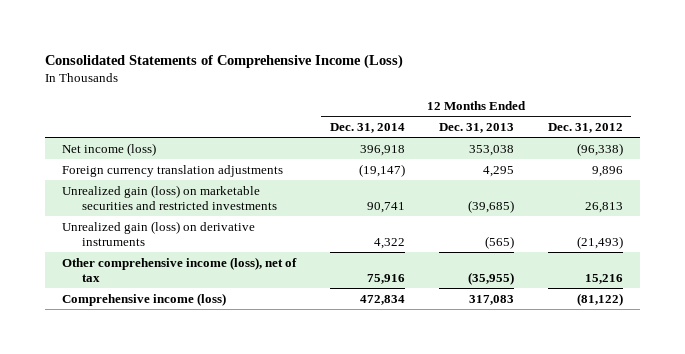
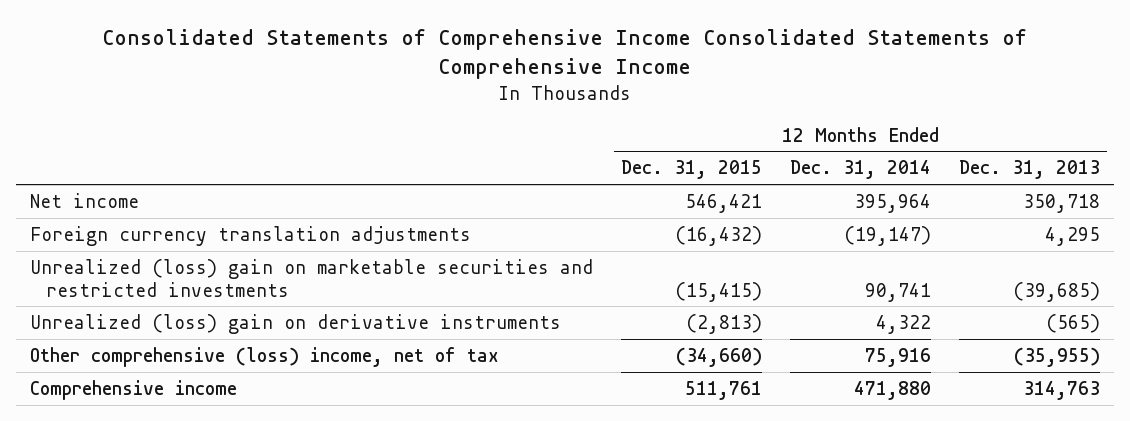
- Consolidated Statements of Comprehensive Income (Loss)
+ Consolidated Statements of Comprehensive Income Consolidated Statements of Comprehensive Income
- | 12 Months Ended Dec. 31, 2014 | 12 Months Ended Dec. 31, 2013 | 12 Months Ended Dec. 31, 2012
+ | 12 Months Ended Dec. 31, 2015 | 12 Months Ended Dec. 31, 2014 | 12 Months Ended Dec. 31, 2013
- Net income (loss) | 396,918 | 353,038 | (96,338)
+ Net income | 546,421 | 395,964 | 350,718
- Unrealized gain (loss) on marketable securities and restricted investments | 90,741 | (39,685) | 26,813
- Unrealized gain (loss) on derivative instruments | 4,322 | (565) | (21,493)
- Other comprehensive income (loss), net of tax | 75,916 | (35,955) | 15,216
- Comprehensive income (loss) | 472,834 | 317,083 | (81,122)
+ Unrealized (loss) gain on marketable securities and restricted investments | (15,415) | 90,741 | (39,685)
+ Unrealized (loss) gain on derivative instruments | (2,813) | 4,322 | (565)
+ Other comprehensive (loss) income, net of tax | (34,660) | 75,916 | (35,955)
+ Comprehensive income | 511,761 | 471,880 | 314,763

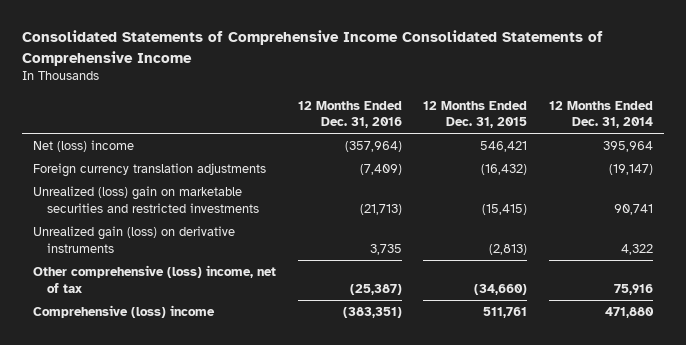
- | 12 Months Ended Dec. 31, 2015 | 12 Months Ended Dec. 31, 2014 | 12 Months Ended Dec. 31, 2013
+ | 12 Months Ended Dec. 31, 2016 | 12 Months Ended Dec. 31, 2015 | 12 Months Ended Dec. 31, 2014
- Net income | 546,421 | 395,964 | 350,718
+ Net (loss) income | (357,964) | 546,421 | 395,964
- Unrealized (loss) gain on derivative instruments | (2,813) | 4,322 | (565)
+ Unrealized gain (loss) on derivative instruments | 3,735 | (2,813) | 4,322
- Comprehensive income | 511,761 | 471,880 | 314,763
+ Comprehensive (loss) income | (383,351) | 511,761 | 471,880

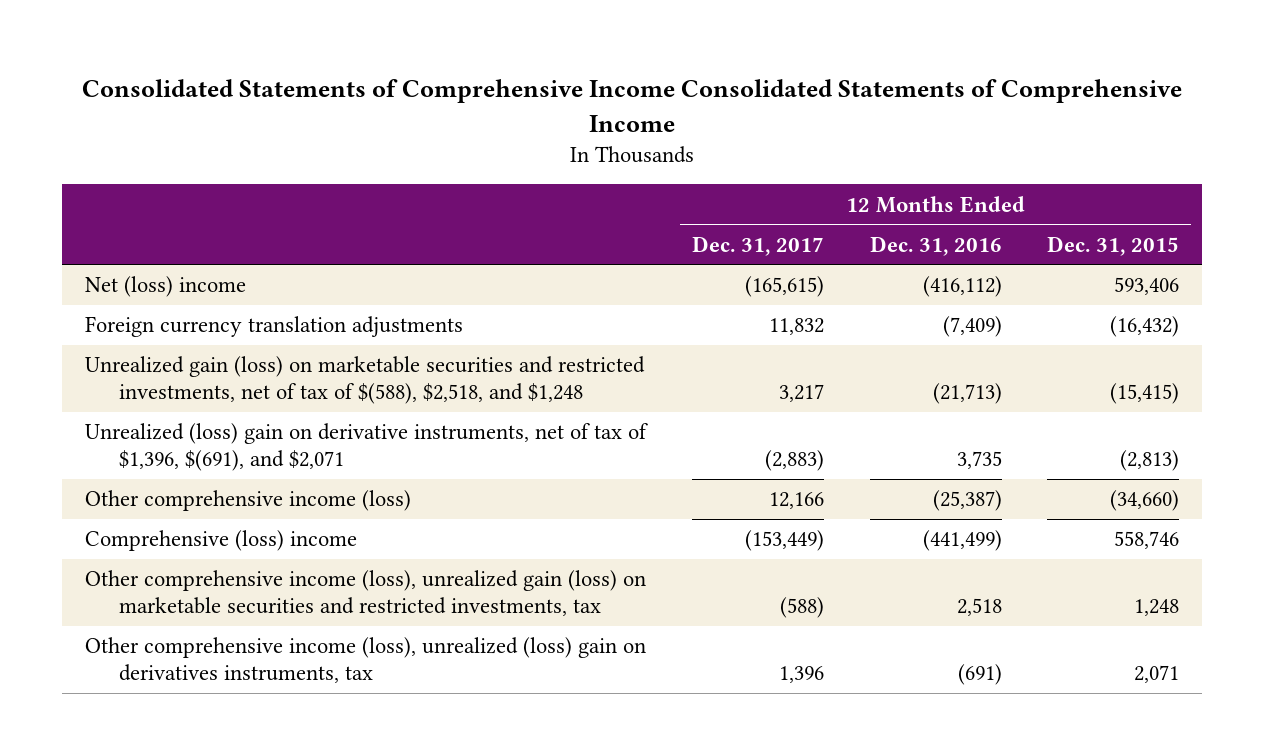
- | 12 Months Ended Dec. 31, 2016 | 12 Months Ended Dec. 31, 2015 | 12 Months Ended Dec. 31, 2014
+ | 12 Months Ended Dec. 31, 2017 | 12 Months Ended Dec. 31, 2016 | 12 Months Ended Dec. 31, 2015
- Net (loss) income | (357,964) | 546,421 | 395,964
+ Net (loss) income | (165,615) | (416,112) | 593,406
- Unrealized (loss) gain on marketable securities and restricted investments | (21,713) | (15,415) | 90,741
- Unrealized gain (loss) on derivative instruments | 3,735 | (2,813) | 4,322
- Other comprehensive (loss) income, net of tax | (25,387) | (34,660) | 75,916
- Comprehensive (loss) income | (383,351) | 511,761 | 471,880
+ Unrealized gain (loss) on marketable securities and restricted investments, net of tax of $(588), $2,518, and $1,248 | 3,217 | (21,713) | (15,415)
+ Unrealized (loss) gain on derivative instruments, net of tax of $1,396, $(691), and $2,071 | (2,883) | 3,735 | (2,813)
+ Other comprehensive income (loss) | 12,166 | (25,387) | (34,660)
+ Comprehensive (loss) income | (153,449) | (441,499) | 558,746
+ Other comprehensive income (loss), unrealized gain (loss) on marketable securities and restricted investments, tax | (588) | 2,518 | 1,248
+ Other comprehensive income (loss), unrealized (loss) gain on derivatives instruments, tax | 1,396 | (691) | 2,071

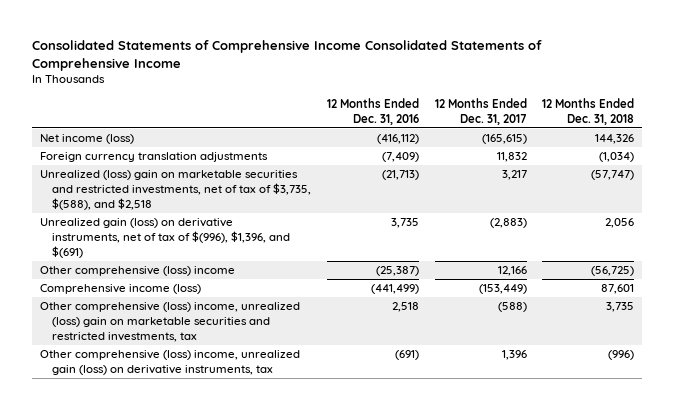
- | 12 Months Ended Dec. 31, 2017 | 12 Months Ended Dec. 31, 2016 | 12 Months Ended Dec. 31, 2015
+ | 12 Months Ended Dec. 31, 2016 | 12 Months Ended Dec. 31, 2017 | 12 Months Ended Dec. 31, 2018
- Net (loss) income | (165,615) | (416,112) | 593,406
+ Net income (loss) | (416,112) | (165,615) | 144,326
- Unrealized gain (loss) on marketable securities and restricted investments, net of tax of $(588), $2,518, and $1,248 | 3,217 | (21,713) | (15,415)
- Unrealized (loss) gain on derivative instruments, net of tax of $1,396, $(691), and $2,071 | (2,883) | 3,735 | (2,813)
- Other comprehensive income (loss) | 12,166 | (25,387) | (34,660)
- Comprehensive (loss) income | (153,449) | (441,499) | 558,746
- Other comprehensive income (loss), unrealized gain (loss) on marketable securities and restricted investments, tax | (588) | 2,518 | 1,248
- Other comprehensive income (loss), unrealized (loss) gain on derivatives instruments, tax | 1,396 | (691) | 2,071
+ Unrealized (loss) gain on marketable securities and restricted investments, net of tax of $3,735, $(588), and $2,518 | (21,713) | 3,217 | (57,747)
+ Unrealized gain (loss) on derivative instruments, net of tax of $(996), $1,396, and $(691) | 3,735 | (2,883) | 2,056
+ Other comprehensive (loss) income | (25,387) | 12,166 | (56,725)
+ Comprehensive income (loss) | (441,499) | (153,449) | 87,601
+ Other comprehensive (loss) income, unrealized (loss) gain on marketable securities and restricted investments, tax | 2,518 | (588) | 3,735
+ Other comprehensive (loss) income, unrealized gain (loss) on derivative instruments, tax | (691) | 1,396 | (996)

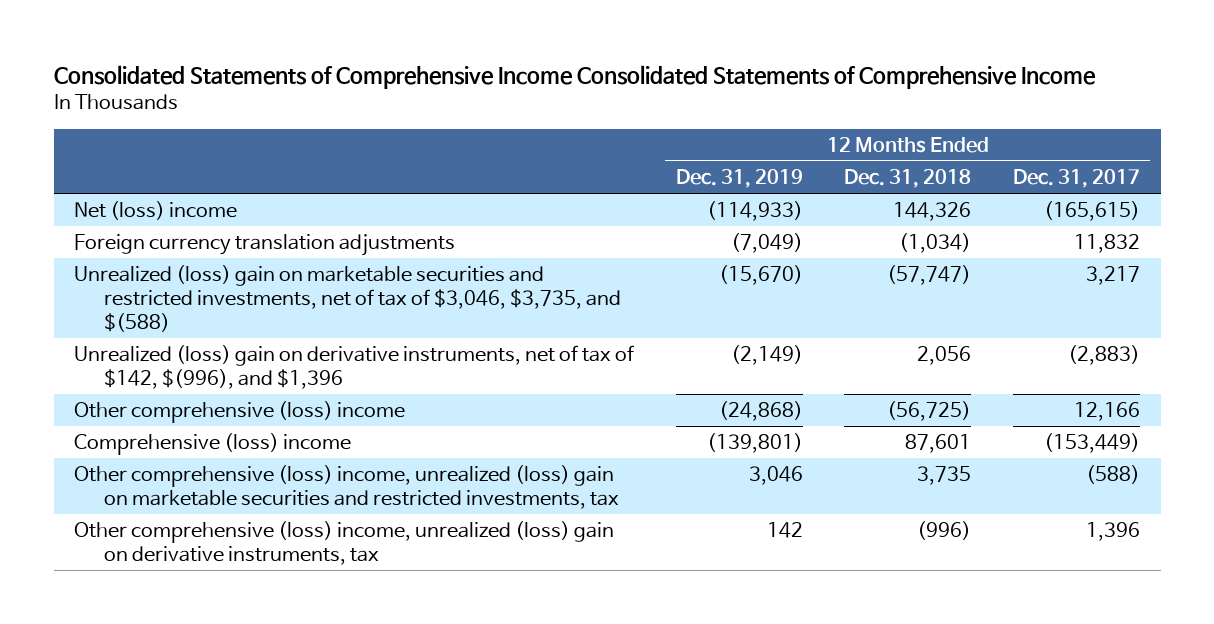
- | 12 Months Ended Dec. 31, 2016 | 12 Months Ended Dec. 31, 2017 | 12 Months Ended Dec. 31, 2018
+ | 12 Months Ended Dec. 31, 2019 | 12 Months Ended Dec. 31, 2018 | 12 Months Ended Dec. 31, 2017
- Net income (loss) | (416,112) | (165,615) | 144,326
+ Net (loss) income | (114,933) | 144,326 | (165,615)
- Unrealized (loss) gain on marketable securities and restricted investments, net of tax of $3,735, $(588), and $2,518 | (21,713) | 3,217 | (57,747)
- Unrealized gain (loss) on derivative instruments, net of tax of $(996), $1,396, and $(691) | 3,735 | (2,883) | 2,056
+ Unrealized (loss) gain on marketable securities and restricted investments, net of tax of $3,046, $3,735, and $(588) | (15,670) | (57,747) | 3,217
+ Unrealized (loss) gain on derivative instruments, net of tax of $142, $(996), and $1,396 | (2,149) | 2,056 | (2,883)
- Comprehensive income (loss) | (441,499) | (153,449) | 87,601
+ Comprehensive (loss) income | (139,801) | 87,601 | (153,449)
- Other comprehensive (loss) income, unrealized gain (loss) on derivative instruments, tax | (691) | 1,396 | (996)
+ Other comprehensive (loss) income, unrealized (loss) gain on derivative instruments, tax | 142 | (996) | 1,396

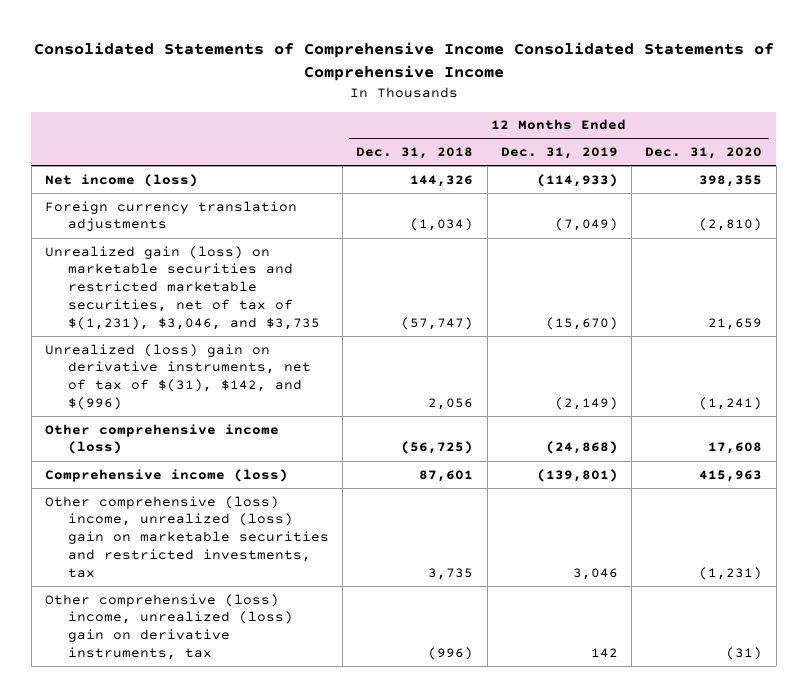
- | 12 Months Ended Dec. 31, 2019 | 12 Months Ended Dec. 31, 2018 | 12 Months Ended Dec. 31, 2017
+ | 12 Months Ended Dec. 31, 2018 | 12 Months Ended Dec. 31, 2019 | 12 Months Ended Dec. 31, 2020
- Net (loss) income | (114,933) | 144,326 | (165,615)
+ Net income (loss) | 144,326 | (114,933) | 398,355
- Unrealized (loss) gain on marketable securities and restricted investments, net of tax of $3,046, $3,735, and $(588) | (15,670) | (57,747) | 3,217
- Unrealized (loss) gain on derivative instruments, net of tax of $142, $(996), and $1,396 | (2,149) | 2,056 | (2,883)
- Other comprehensive (loss) income | (24,868) | (56,725) | 12,166
- Comprehensive (loss) income | (139,801) | 87,601 | (153,449)
+ Unrealized gain (loss) on marketable securities and restricted marketable securities, net of tax of $(1,231), $3,046, and $3,735 | (57,747) | (15,670) | 21,659
+ Unrealized (loss) gain on derivative instruments, net of tax of $(31), $142, and $(996) | 2,056 | (2,149) | (1,241)
+ Other comprehensive income (loss) | (56,725) | (24,868) | 17,608
+ Comprehensive income (loss) | 87,601 | (139,801) | 415,963

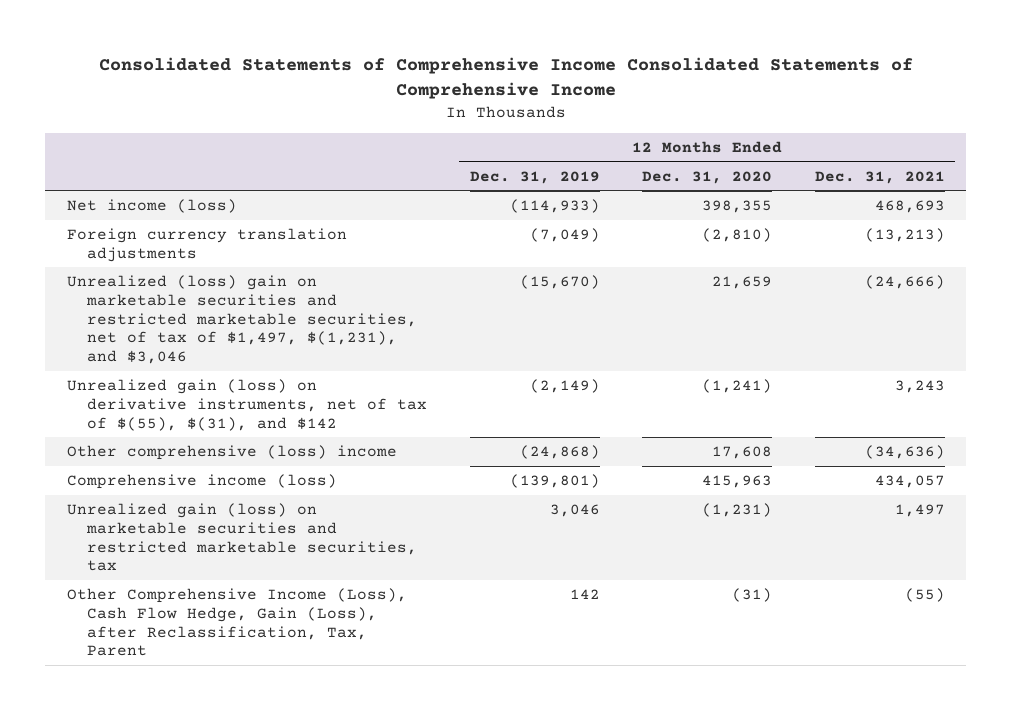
- | 12 Months Ended Dec. 31, 2018 | 12 Months Ended Dec. 31, 2019 | 12 Months Ended Dec. 31, 2020
+ | 12 Months Ended Dec. 31, 2019 | 12 Months Ended Dec. 31, 2020 | 12 Months Ended Dec. 31, 2021
- Unrealized gain (loss) on marketable securities and restricted marketable securities, net of tax of $(1,231), $3,046, and $3,735 | (57,747) | (15,670) | 21,659
- Unrealized (loss) gain on derivative instruments, net of tax of $(31), $142, and $(996) | 2,056 | (2,149) | (1,241)
- Other comprehensive income (loss) | (56,725) | (24,868) | 17,608
+ Unrealized (loss) gain on marketable securities and restricted marketable securities, net of tax of $1,497, $(1,231), and $3,046 | (15,670) | 21,659 | (24,666)
+ Unrealized gain (loss) on derivative instruments, net of tax of $(55), $(31), and $142 | (2,149) | (1,241) | 3,243
+ Other comprehensive (loss) income | (24,868) | 17,608 | (34,636)
- Other comprehensive (loss) income, unrealized (loss) gain on marketable securities and restricted investments, tax | 3,735 | 3,046 | (1,231)
- Other comprehensive (loss) income, unrealized (loss) gain on derivative instruments, tax | (996) | 142 | (31)
+ Unrealized gain (loss) on marketable securities and restricted marketable securities, tax | 3,046 | (1,231) | 1,497
+ Other Comprehensive Income (Loss), Cash Flow Hedge, Gain (Loss), after Reclassification, Tax, Parent | 142 | (31) | (55)

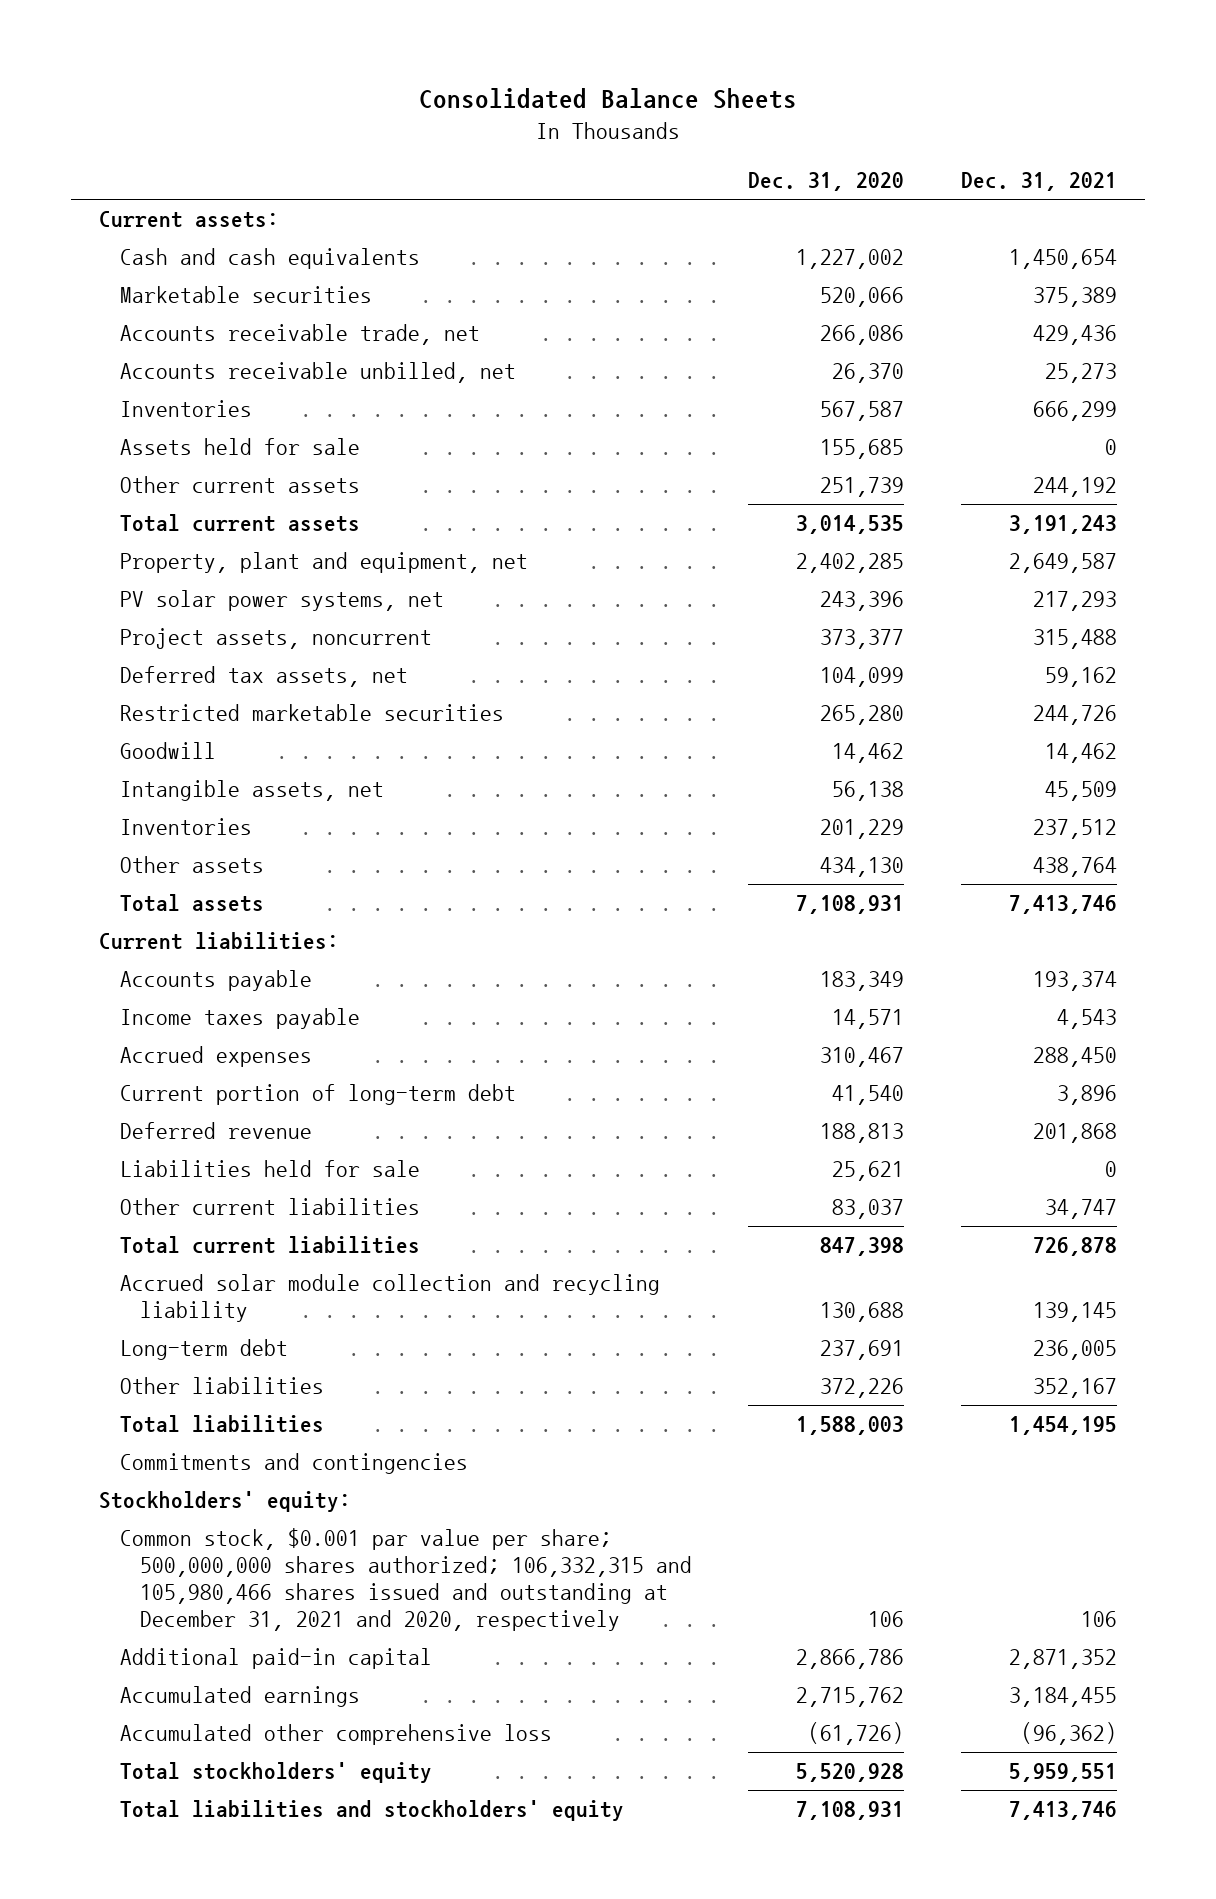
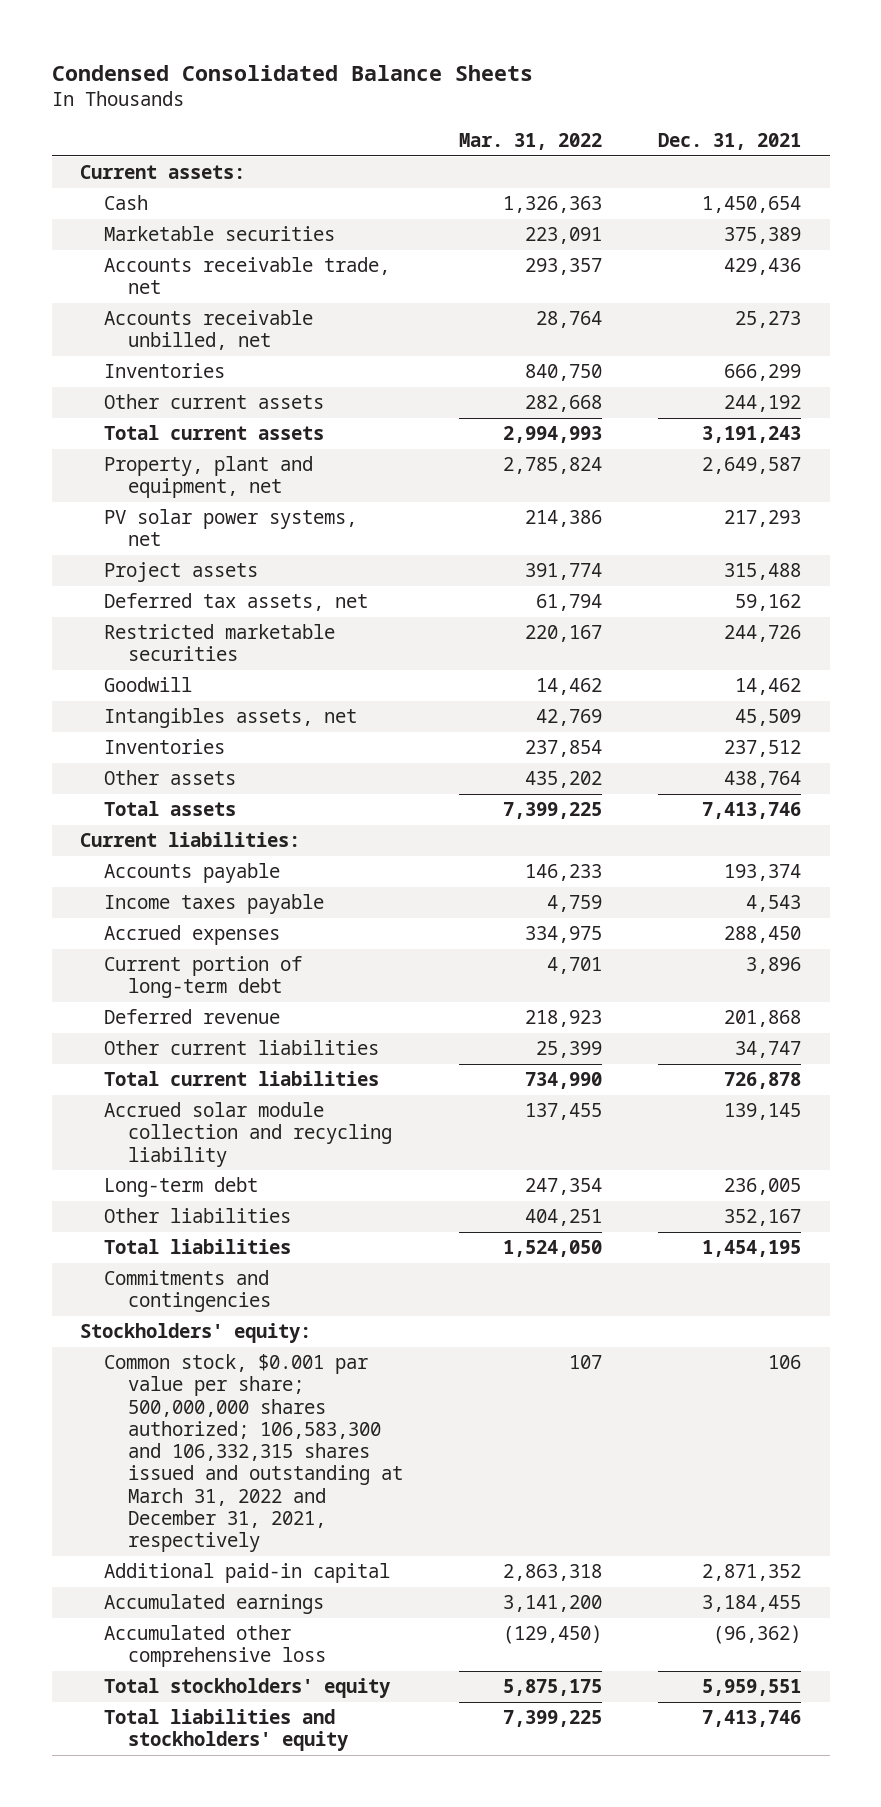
- Consolidated Balance Sheets
+ Condensed Consolidated Balance Sheets
- | Dec. 31, 2020 | Dec. 31, 2021
+ | Mar. 31, 2022 | Dec. 31, 2021
- Cash and cash equivalents | 1,227,002 | 1,450,654
+ Cash | 1,326,363 | 1,450,654
- Assets held for sale | 155,685 | 0
- Project assets, noncurrent | 373,377 | 315,488
+ Project assets | 391,774 | 315,488
- Intangible assets, net | 56,138 | 45,509
+ Intangibles assets, net | 42,769 | 45,509
- Liabilities held for sale | 25,621 | 0
- Common stock, $0.001 par value per share; 500,000,000 shares authorized; 106,332,315 and 105,980,466 shares issued and outstanding at December 31, 2021 and 2020, respectively | 106 | 106
+ Common stock, $0.001 par value per share; 500,000,000 shares authorized; 106,583,300 and 106,332,315 shares issued and outstanding at March 31, 2022 and December 31, 2021, respectively | 107 | 106

